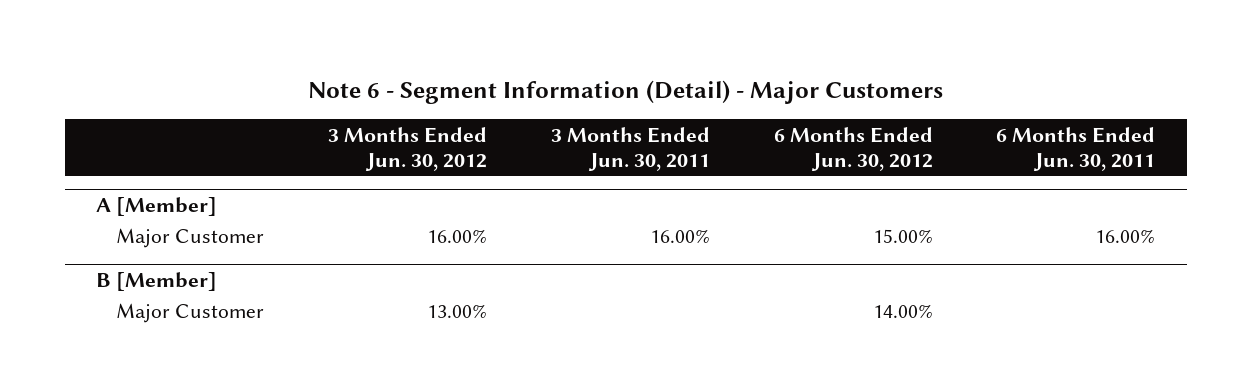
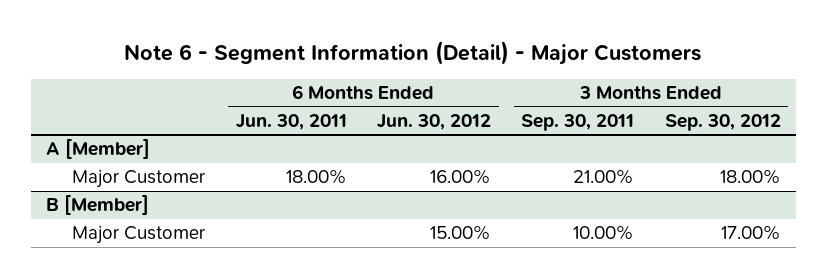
- | 3 Months Ended Jun. 30, 2012 | 3 Months Ended Jun. 30, 2011 | 6 Months Ended Jun. 30, 2012 | 6 Months Ended Jun. 30, 2011
+ | 6 Months Ended Jun. 30, 2011 | 6 Months Ended Jun. 30, 2012 | 3 Months Ended Sep. 30, 2011 | 3 Months Ended Sep. 30, 2012
@ A [Member]
- Major Customer | 16.00% | 16.00% | 15.00% | 16.00%
+ Major Customer | 18.00% | 16.00% | 21.00% | 18.00%
@ B [Member]
- Major Customer | 13.00% | | 14.00% |
+ Major Customer | | 15.00% | 10.00% | 17.00%

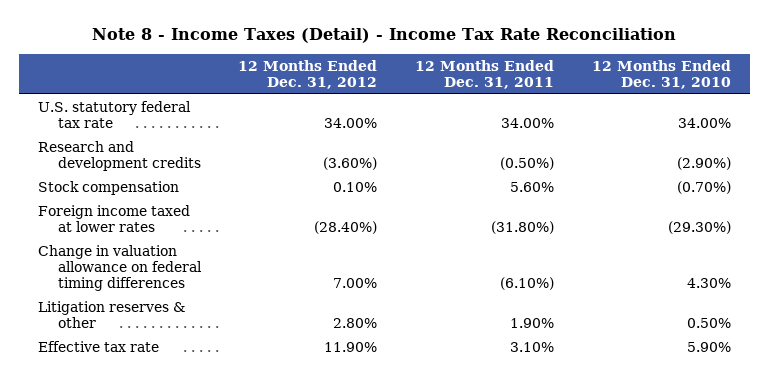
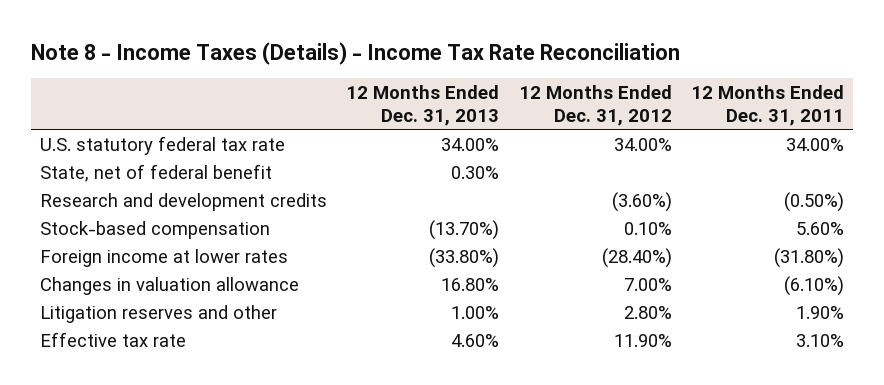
- Note 8 - Income Taxes (Detail) - Income Tax Rate Reconciliation
+ Note 8 - Income Taxes (Details) - Income Tax Rate Reconciliation
- | 12 Months Ended Dec. 31, 2012 | 12 Months Ended Dec. 31, 2011 | 12 Months Ended Dec. 31, 2010
+ | 12 Months Ended Dec. 31, 2013 | 12 Months Ended Dec. 31, 2012 | 12 Months Ended Dec. 31, 2011
+ State, net of federal benefit | 0.30% | |
- Stock compensation | 0.10% | 5.60% | (0.70%)
- Foreign income taxed at lower rates | (28.40%) | (31.80%) | (29.30%)
- Change in valuation allowance on federal timing differences | 7.00% | (6.10%) | 4.30%
- Litigation reserves & other | 2.80% | 1.90% | 0.50%
+ Stock-based compensation | (13.70%) | 0.10% | 5.60%
+ Foreign income at lower rates | (33.80%) | (28.40%) | (31.80%)
+ Changes in valuation allowance | 16.80% | 7.00% | (6.10%)
+ Litigation reserves and other | 1.00% | 2.80% | 1.90%

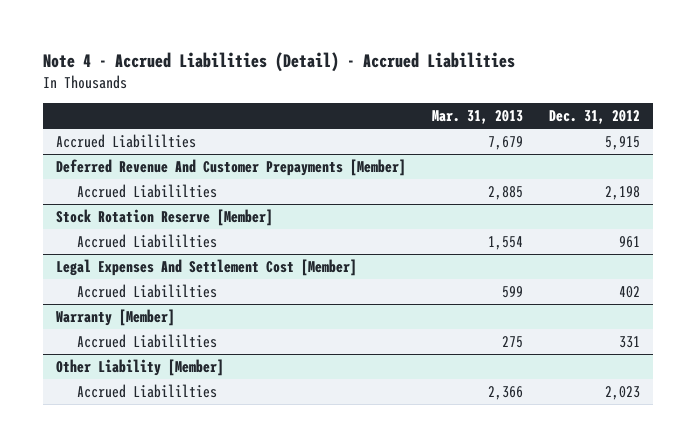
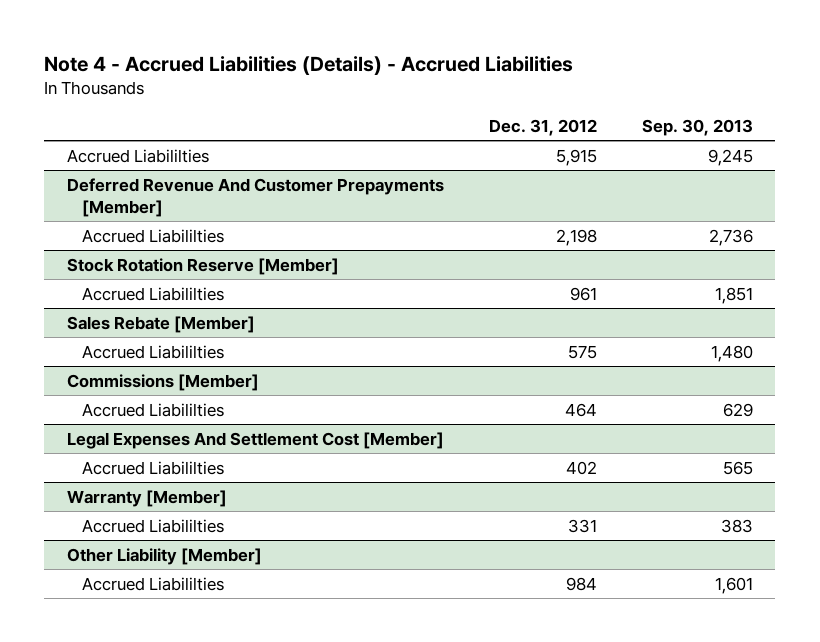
- Note 4 - Accrued Liabilities (Detail) - Accrued Liabilities
+ Note 4 - Accrued Liabilities (Details) - Accrued Liabilities
- | Mar. 31, 2013 | Dec. 31, 2012
+ | Dec. 31, 2012 | Sep. 30, 2013
+ Sales Rebate [Member]
+ Accrued Liabililties | 575 | 1,480
+ Commissions [Member]
+ Accrued Liabililties | 464 | 629
@ Other Liability [Member]
- Accrued Liabililties | 2,366 | 2,023
+ Accrued Liabililties | 984 | 1,601

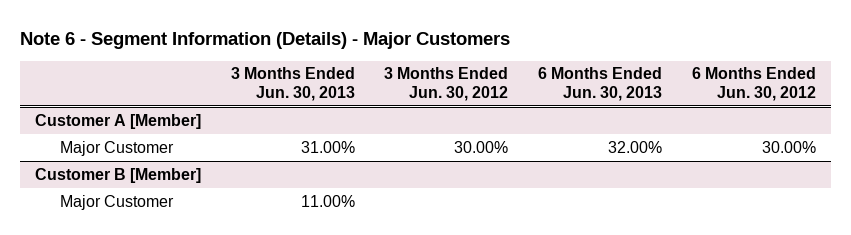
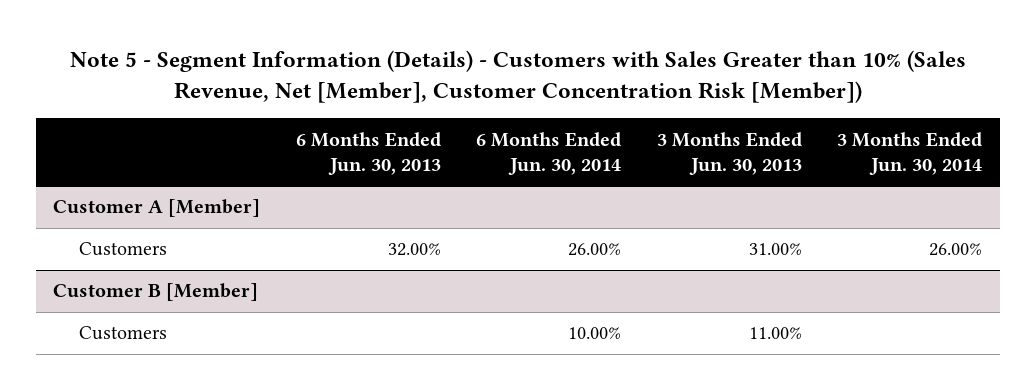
- Note 6 - Segment Information (Details) - Major Customers
+ Note 5 - Segment Information (Details) - Customers with Sales Greater than 10% (Sales Revenue, Net [Member], Customer Concentration Risk [Member])
- | 3 Months Ended Jun. 30, 2013 | 3 Months Ended Jun. 30, 2012 | 6 Months Ended Jun. 30, 2013 | 6 Months Ended Jun. 30, 2012
+ | 6 Months Ended Jun. 30, 2013 | 6 Months Ended Jun. 30, 2014 | 3 Months Ended Jun. 30, 2013 | 3 Months Ended Jun. 30, 2014
@ Customer A [Member]
- Major Customer | 31.00% | 30.00% | 32.00% | 30.00%
+ Customers | 32.00% | 26.00% | 31.00% | 26.00%
@ Customer B [Member]
- Major Customer | 11.00% | | |
+ Customers | | 10.00% | 11.00% |

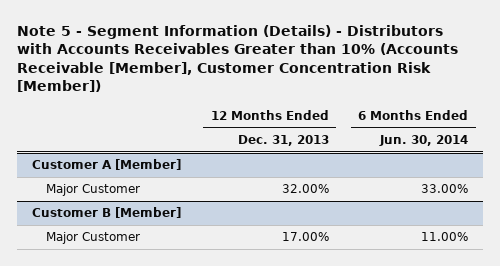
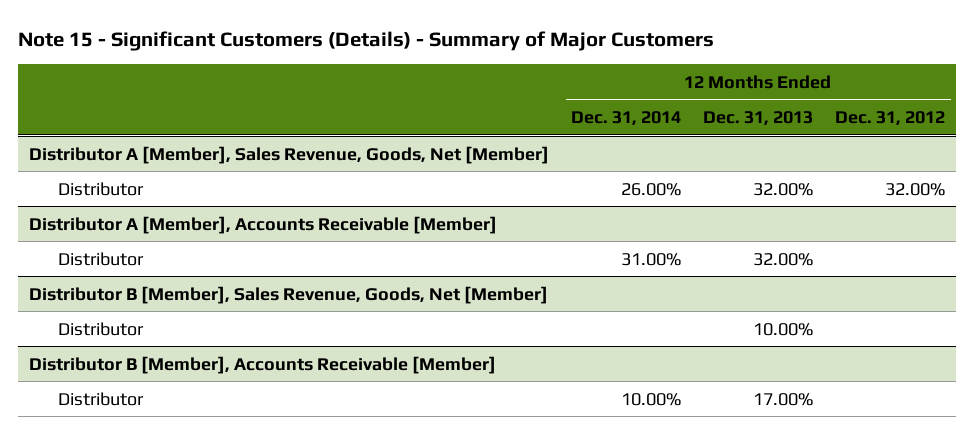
- Note 5 - Segment Information (Details) - Distributors with Accounts Receivables Greater than 10% (Accounts Receivable [Member], Customer Concentration Risk [Member])
+ Note 15 - Significant Customers (Details) - Summary of Major Customers
- | 12 Months Ended Dec. 31, 2013 | 6 Months Ended Jun. 30, 2014
+ | 12 Months Ended Dec. 31, 2014 | 12 Months Ended Dec. 31, 2013 | 12 Months Ended Dec. 31, 2012
- Customer A [Member]
- Major Customer | 32.00% | 33.00%
- Customer B [Member]
- Major Customer | 17.00% | 11.00%
+ Distributor A [Member], Sales Revenue, Goods, Net [Member]
+ Distributor | 26.00% | 32.00% | 32.00%
+ Distributor A [Member], Accounts Receivable [Member]
+ Distributor | 31.00% | 32.00% |
+ Distributor B [Member], Sales Revenue, Goods, Net [Member]
+ Distributor | | 10.00% |
+ Distributor B [Member], Accounts Receivable [Member]
+ Distributor | 10.00% | 17.00% |

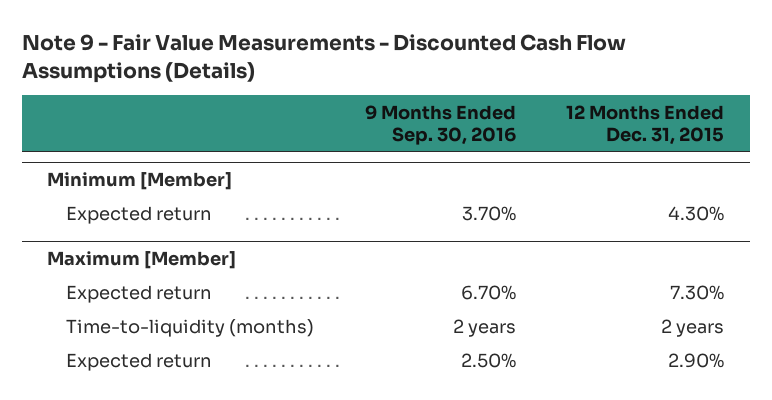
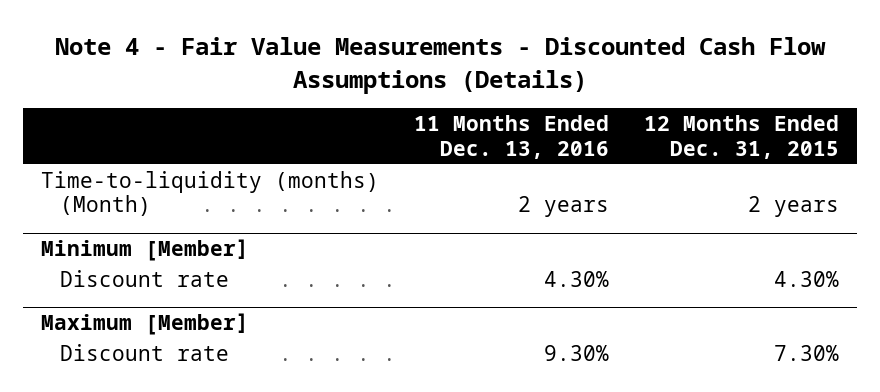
- Note 9 - Fair Value Measurements - Discounted Cash Flow Assumptions (Details)
+ Note 4 - Fair Value Measurements - Discounted Cash Flow Assumptions (Details)
- | 9 Months Ended Sep. 30, 2016 | 12 Months Ended Dec. 31, 2015
+ | 11 Months Ended Dec. 13, 2016 | 12 Months Ended Dec. 31, 2015
+ Time-to-liquidity (months) (Month) | 2 years | 2 years
@ Minimum [Member]
- Expected return | 3.70% | 4.30%
+ Discount rate | 4.30% | 4.30%
@ Maximum [Member]
- Expected return | 6.70% | 7.30%
- Time-to-liquidity (months) | 2 years | 2 years
- Expected return | 2.50% | 2.90%
+ Discount rate | 9.30% | 7.30%

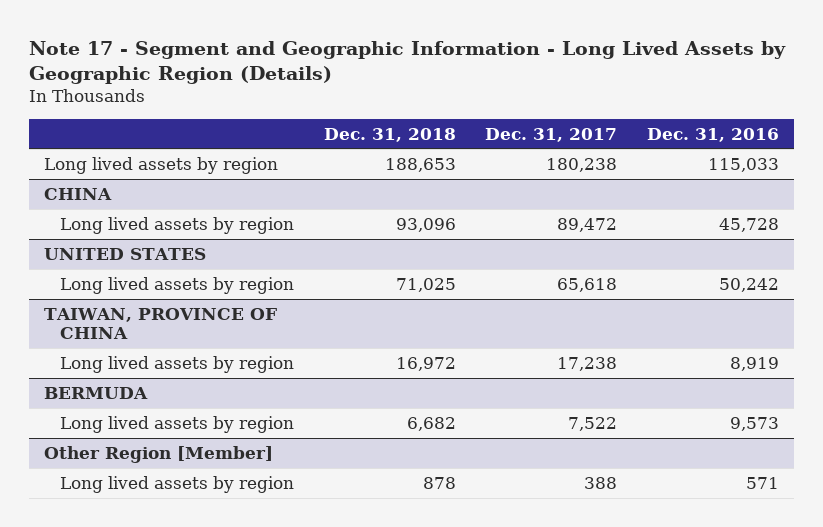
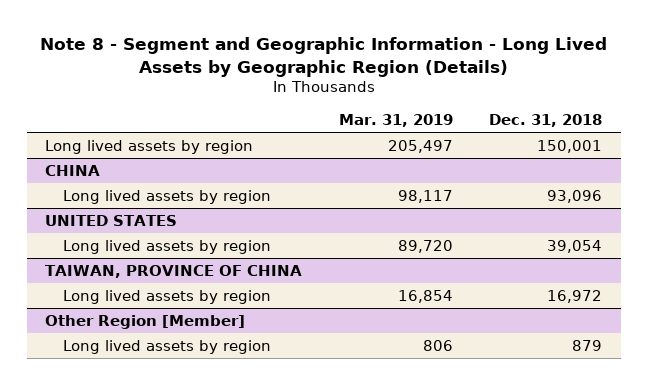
- Note 17 - Segment and Geographic Information - Long Lived Assets by Geographic Region (Details)
+ Note 8 - Segment and Geographic Information - Long Lived Assets by Geographic Region (Details)
- | Dec. 31, 2018 | Dec. 31, 2017 | Dec. 31, 2016
+ | Mar. 31, 2019 | Dec. 31, 2018
- Long lived assets by region | 188,653 | 180,238 | 115,033
+ Long lived assets by region | 205,497 | 150,001
@ UNITED STATES
- Long lived assets by region | 71,025 | 65,618 | 50,242
+ Long lived assets by region | 89,720 | 39,054
- BERMUDA
- Long lived assets by region | 6,682 | 7,522 | 9,573
@ Other Region [Member]
- Long lived assets by region | 878 | 388 | 571
+ Long lived assets by region | 806 | 879

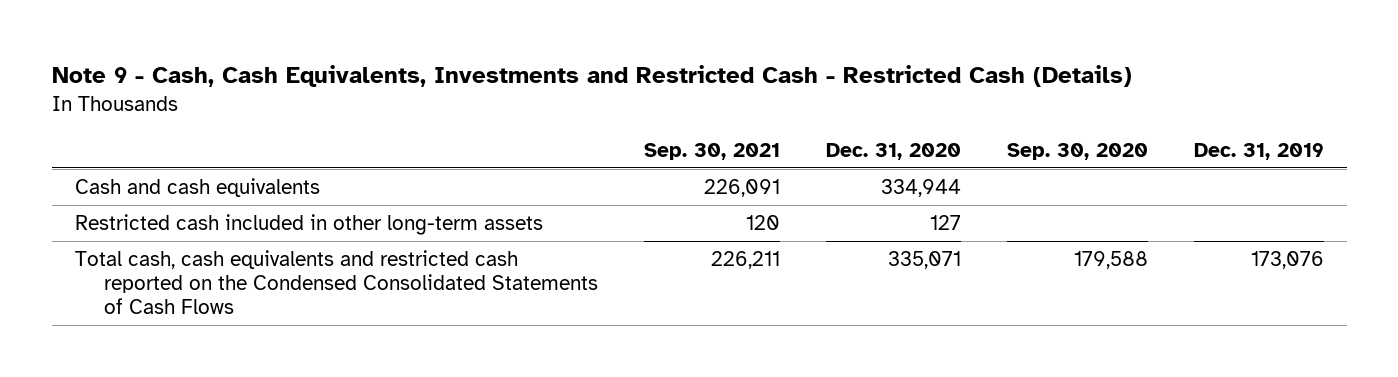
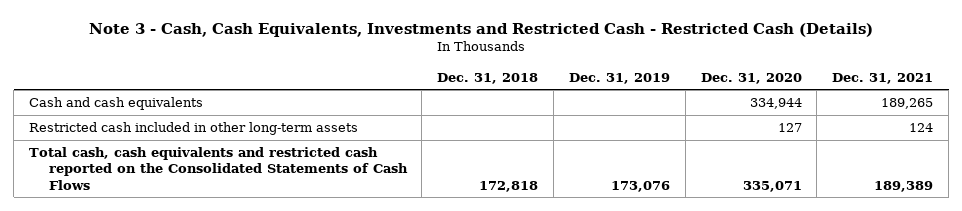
- Note 9 - Cash, Cash Equivalents, Investments and Restricted Cash - Restricted Cash (Details)
+ Note 3 - Cash, Cash Equivalents, Investments and Restricted Cash - Restricted Cash (Details)
- | Sep. 30, 2021 | Dec. 31, 2020 | Sep. 30, 2020 | Dec. 31, 2019
+ | Dec. 31, 2018 | Dec. 31, 2019 | Dec. 31, 2020 | Dec. 31, 2021
- Total cash, cash equivalents and restricted cash reported on the Condensed Consolidated Statements of Cash Flows | 226,211 | 335,071 | 179,588 | 173,076
+ Total cash, cash equivalents and restricted cash reported on the Consolidated Statements of Cash Flows | 172,818 | 173,076 | 335,071 | 189,389

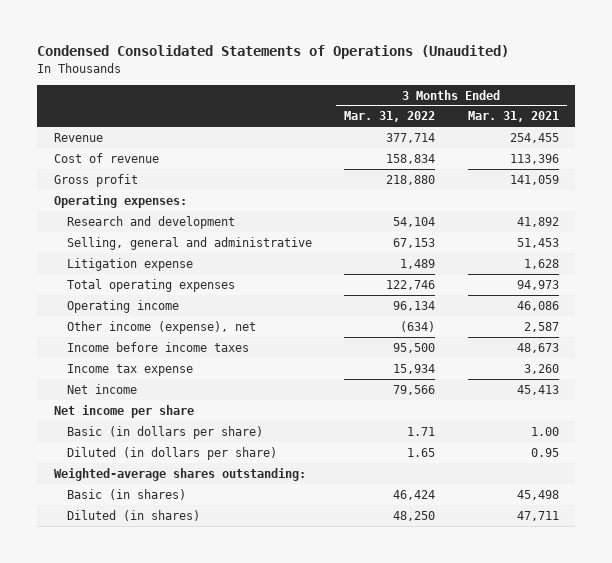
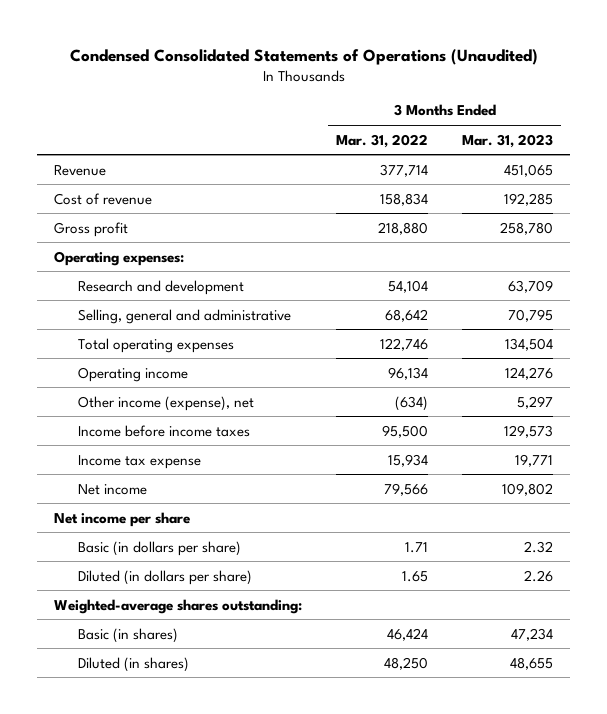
- | 3 Months Ended Mar. 31, 2022 | 3 Months Ended Mar. 31, 2021
+ | 3 Months Ended Mar. 31, 2022 | 3 Months Ended Mar. 31, 2023
- Selling, general and administrative | 67,153 | 51,453
- Litigation expense | 1,489 | 1,628
+ Selling, general and administrative | 68,642 | 70,795

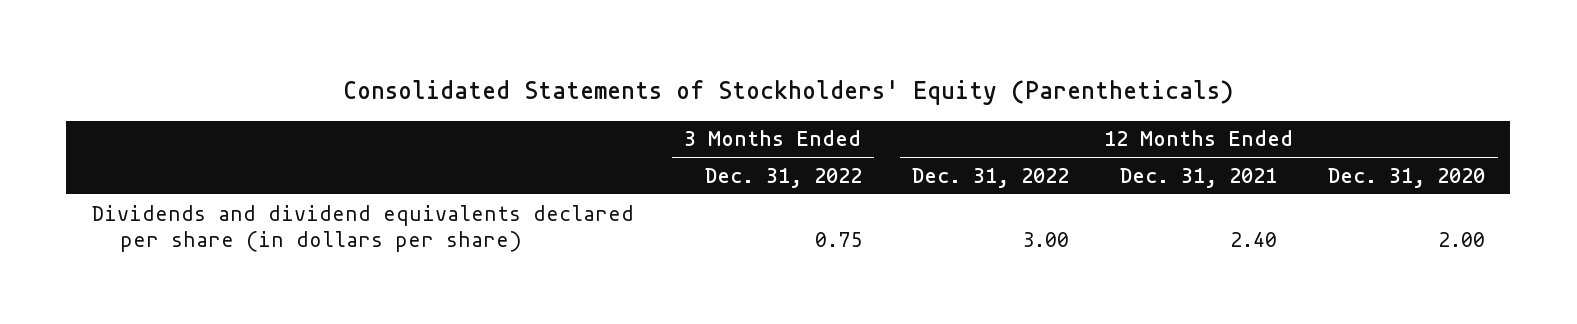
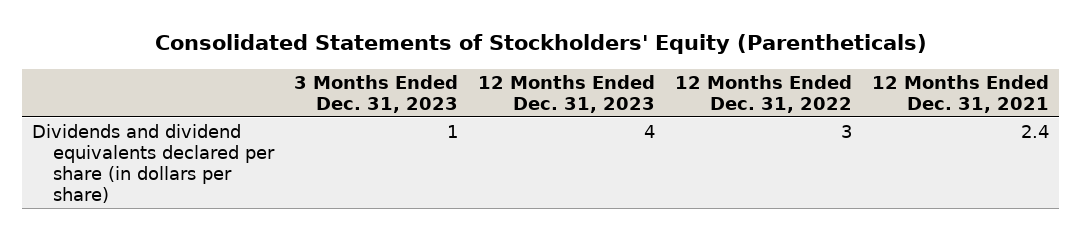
- | 3 Months Ended Dec. 31, 2022 | 12 Months Ended Dec. 31, 2022 | 12 Months Ended Dec. 31, 2021 | 12 Months Ended Dec. 31, 2020
+ | 3 Months Ended Dec. 31, 2023 | 12 Months Ended Dec. 31, 2023 | 12 Months Ended Dec. 31, 2022 | 12 Months Ended Dec. 31, 2021
- Dividends and dividend equivalents declared per share (in dollars per share) | 0.75 | 3.00 | 2.40 | 2.00
+ Dividends and dividend equivalents declared per share (in dollars per share) | 1 | 4 | 3 | 2.4

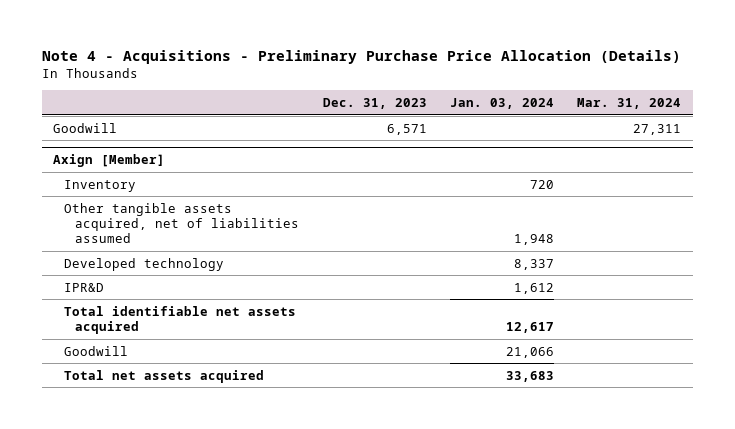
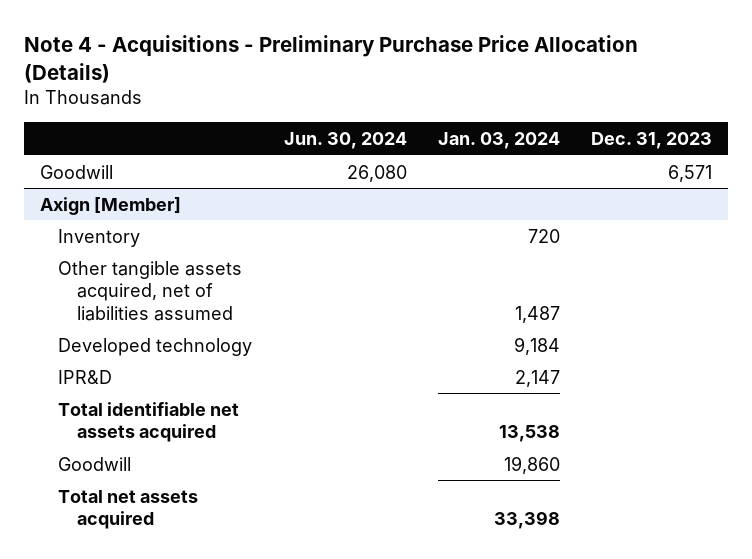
- | Dec. 31, 2023 | Jan. 03, 2024 | Mar. 31, 2024
+ | Jun. 30, 2024 | Jan. 03, 2024 | Dec. 31, 2023
@ Axign [Member]
- Other tangible assets acquired, net of liabilities assumed | | 1,948 |
- Developed technology | | 8,337 |
- IPR&D | | 1,612 |
- Total identifiable net assets acquired | | 12,617 |
- Goodwill | | 21,066 |
- Total net assets acquired | | 33,683 |
+ Other tangible assets acquired, net of liabilities assumed | | 1,487 |
+ Developed technology | | 9,184 |
+ IPR&D | | 2,147 |
+ Total identifiable net assets acquired | | 13,538 |
+ Goodwill | | 19,860 |
+ Total net assets acquired | | 33,398 |

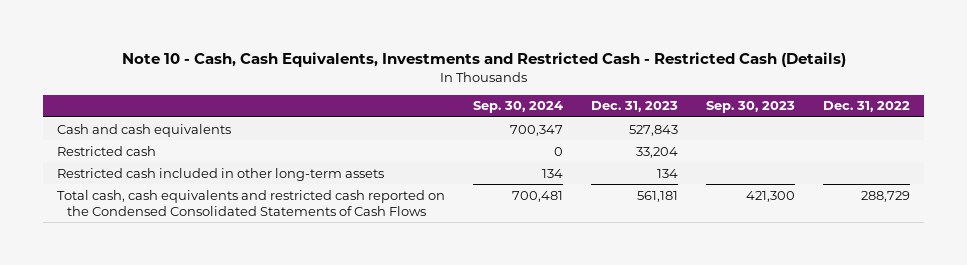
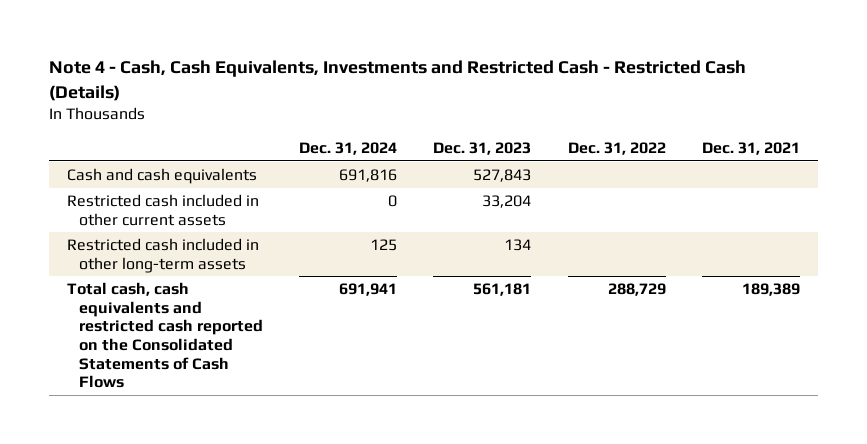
- Note 10 - Cash, Cash Equivalents, Investments and Restricted Cash - Restricted Cash (Details)
+ Note 4 - Cash, Cash Equivalents, Investments and Restricted Cash - Restricted Cash (Details)
- | Sep. 30, 2024 | Dec. 31, 2023 | Sep. 30, 2023 | Dec. 31, 2022
+ | Dec. 31, 2024 | Dec. 31, 2023 | Dec. 31, 2022 | Dec. 31, 2021
- Restricted cash | 0 | 33,204 | |
+ Restricted cash included in other current assets | 0 | 33,204 | |
- Total cash, cash equivalents and restricted cash reported on the Condensed Consolidated Statements of Cash Flows | 700,481 | 561,181 | 421,300 | 288,729
+ Total cash, cash equivalents and restricted cash reported on the Consolidated Statements of Cash Flows | 691,941 | 561,181 | 288,729 | 189,389

